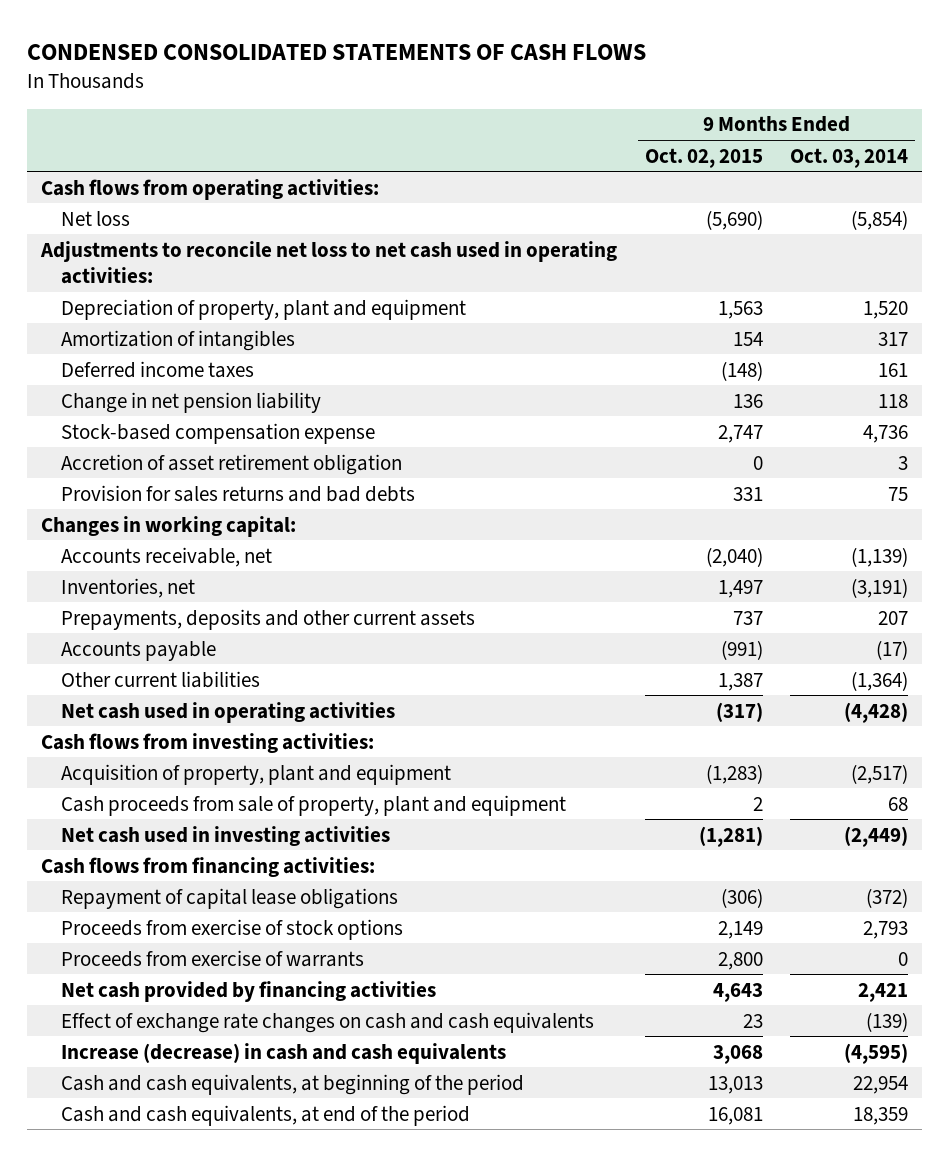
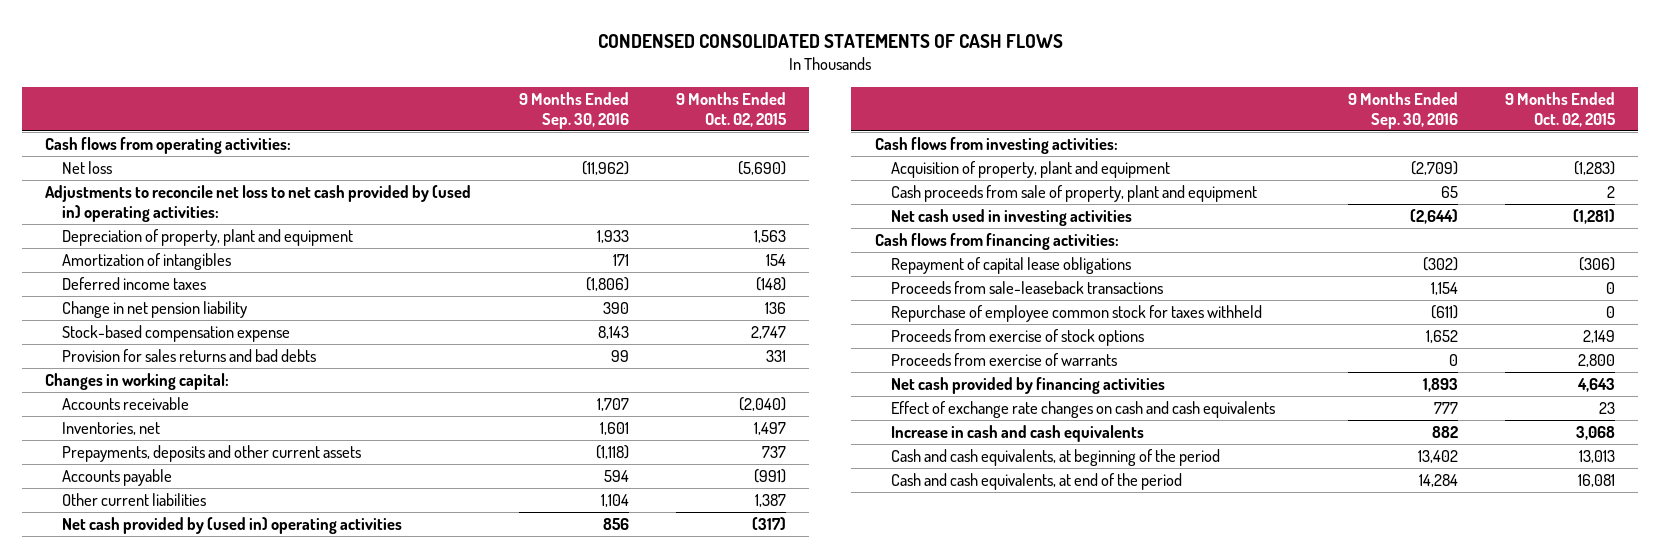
- | 9 Months Ended Oct. 02, 2015 | 9 Months Ended Oct. 03, 2014
+ | 9 Months Ended Sep. 30, 2016 | 9 Months Ended Oct. 02, 2015
- Adjustments to reconcile net loss to net cash used in operating activities:
+ Adjustments to reconcile net loss to net cash provided by (used in) operating activities:
- Accretion of asset retirement obligation | 0 | 3
- Accounts receivable, net | (2,040) | (1,139)
+ Accounts receivable | 1,707 | (2,040)
- Net cash used in operating activities | (317) | (4,428)
+ Net cash provided by (used in) operating activities | 856 | (317)
+ Proceeds from sale-leaseback transactions | 1,154 | 0
+ Repurchase of employee common stock for taxes withheld | (611) | 0
- Increase (decrease) in cash and cash equivalents | 3,068 | (4,595)
+ Increase in cash and cash equivalents | 882 | 3,068

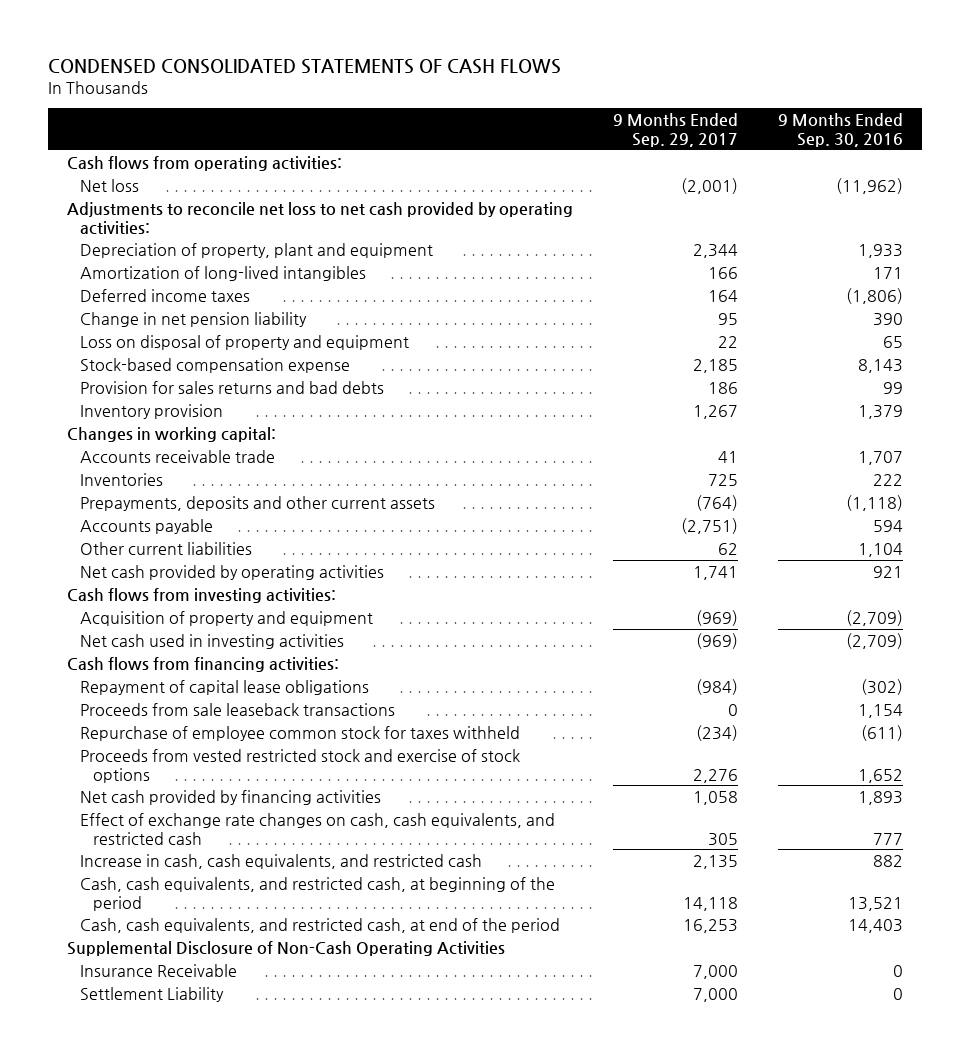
- | 9 Months Ended Sep. 30, 2016 | 9 Months Ended Oct. 02, 2015
+ | 9 Months Ended Sep. 29, 2017 | 9 Months Ended Sep. 30, 2016
- Adjustments to reconcile net loss to net cash provided by (used in) operating activities:
+ Adjustments to reconcile net loss to net cash provided by operating activities:
- Amortization of intangibles | 171 | 154
+ Amortization of long-lived intangibles | 166 | 171
+ Loss on disposal of property and equipment | 22 | 65
+ Inventory provision | 1,267 | 1,379
- Accounts receivable | 1,707 | (2,040)
- Inventories, net | 1,601 | 1,497
+ Accounts receivable trade | 41 | 1,707
+ Inventories | 725 | 222
- Net cash provided by (used in) operating activities | 856 | (317)
+ Net cash provided by operating activities | 1,741 | 921
- Acquisition of property, plant and equipment | (2,709) | (1,283)
- Cash proceeds from sale of property, plant and equipment | 65 | 2
- Net cash used in investing activities | (2,644) | (1,281)
+ Acquisition of property and equipment | (969) | (2,709)
+ Net cash used in investing activities | (969) | (2,709)
- Proceeds from sale-leaseback transactions | 1,154 | 0
+ Proceeds from sale leaseback transactions | 0 | 1,154
- Proceeds from exercise of stock options | 1,652 | 2,149
- Proceeds from exercise of warrants | 0 | 2,800
+ Proceeds from vested restricted stock and exercise of stock options | 2,276 | 1,652
- Effect of exchange rate changes on cash and cash equivalents | 777 | 23
- Increase in cash and cash equivalents | 882 | 3,068
- Cash and cash equivalents, at beginning of the period | 13,402 | 13,013
- Cash and cash equivalents, at end of the period | 14,284 | 16,081
+ Effect of exchange rate changes on cash, cash equivalents, and restricted cash | 305 | 777
+ Increase in cash, cash equivalents, and restricted cash | 2,135 | 882
+ Cash, cash equivalents, and restricted cash, at beginning of the period | 14,118 | 13,521
+ Cash, cash equivalents, and restricted cash, at end of the period | 16,253 | 14,403
+ Supplemental Disclosure of Non-Cash Operating Activities
+ Insurance Receivable | 7,000 | 0
+ Settlement Liability | 7,000 | 0

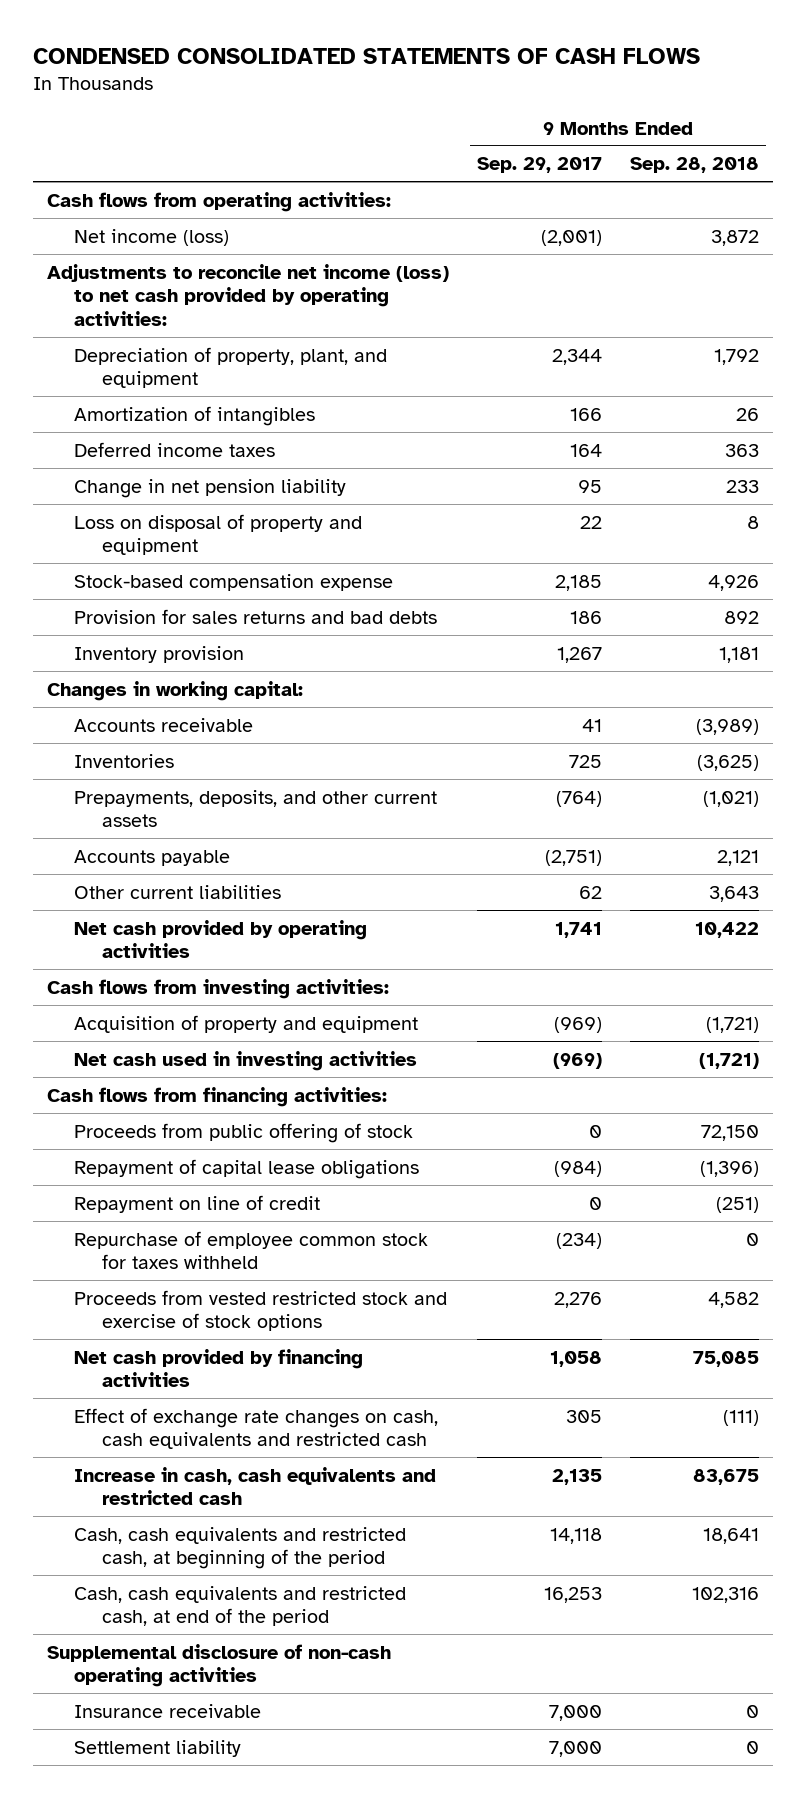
- | 9 Months Ended Sep. 29, 2017 | 9 Months Ended Sep. 30, 2016
+ | 9 Months Ended Sep. 29, 2017 | 9 Months Ended Sep. 28, 2018
- Net loss | (2,001) | (11,962)
- Adjustments to reconcile net loss to net cash provided by operating activities:
- Depreciation of property, plant and equipment | 2,344 | 1,933
- Amortization of long-lived intangibles | 166 | 171
+ Net income (loss) | (2,001) | 3,872
+ Adjustments to reconcile net income (loss) to net cash provided by operating activities:
+ Depreciation of property, plant, and equipment | 2,344 | 1,792
+ Amortization of intangibles | 166 | 26
- Accounts receivable trade | 41 | 1,707
+ Accounts receivable | 41 | (3,989)
- Prepayments, deposits and other current assets | (764) | (1,118)
+ Prepayments, deposits, and other current assets | (764) | (1,021)
+ Proceeds from public offering of stock | 0 | 72,150
- Proceeds from sale leaseback transactions | 0 | 1,154
+ Repayment on line of credit | 0 | (251)
- Effect of exchange rate changes on cash, cash equivalents, and restricted cash | 305 | 777
- Increase in cash, cash equivalents, and restricted cash | 2,135 | 882
- Cash, cash equivalents, and restricted cash, at beginning of the period | 14,118 | 13,521
- Cash, cash equivalents, and restricted cash, at end of the period | 16,253 | 14,403
- Supplemental Disclosure of Non-Cash Operating Activities
- Insurance Receivable | 7,000 | 0
- Settlement Liability | 7,000 | 0
+ Effect of exchange rate changes on cash, cash equivalents and restricted cash | 305 | (111)
+ Increase in cash, cash equivalents and restricted cash | 2,135 | 83,675
+ Cash, cash equivalents and restricted cash, at beginning of the period | 14,118 | 18,641
+ Cash, cash equivalents and restricted cash, at end of the period | 16,253 | 102,316
+ Supplemental disclosure of non-cash operating activities
+ Insurance receivable | 7,000 | 0
+ Settlement liability | 7,000 | 0

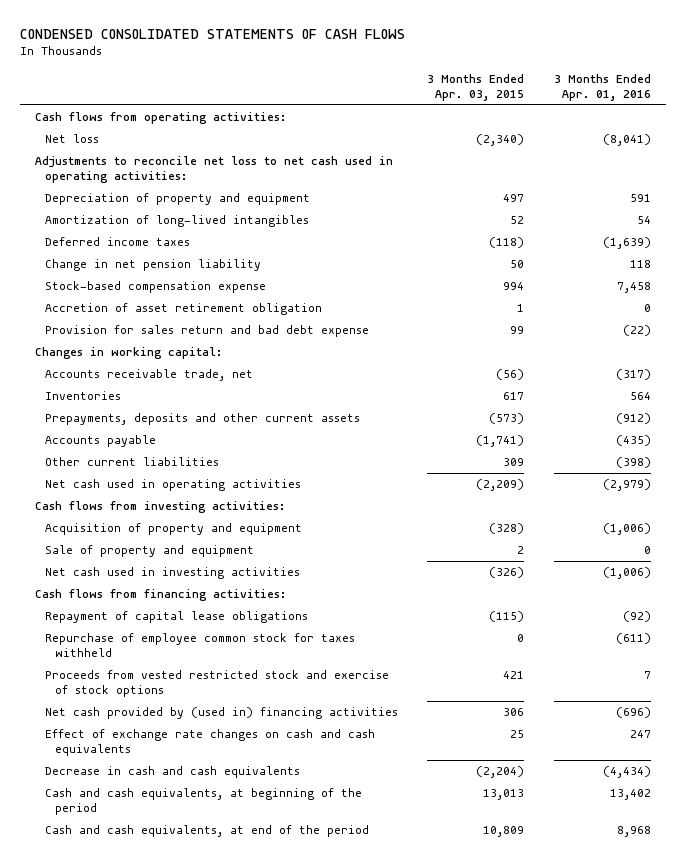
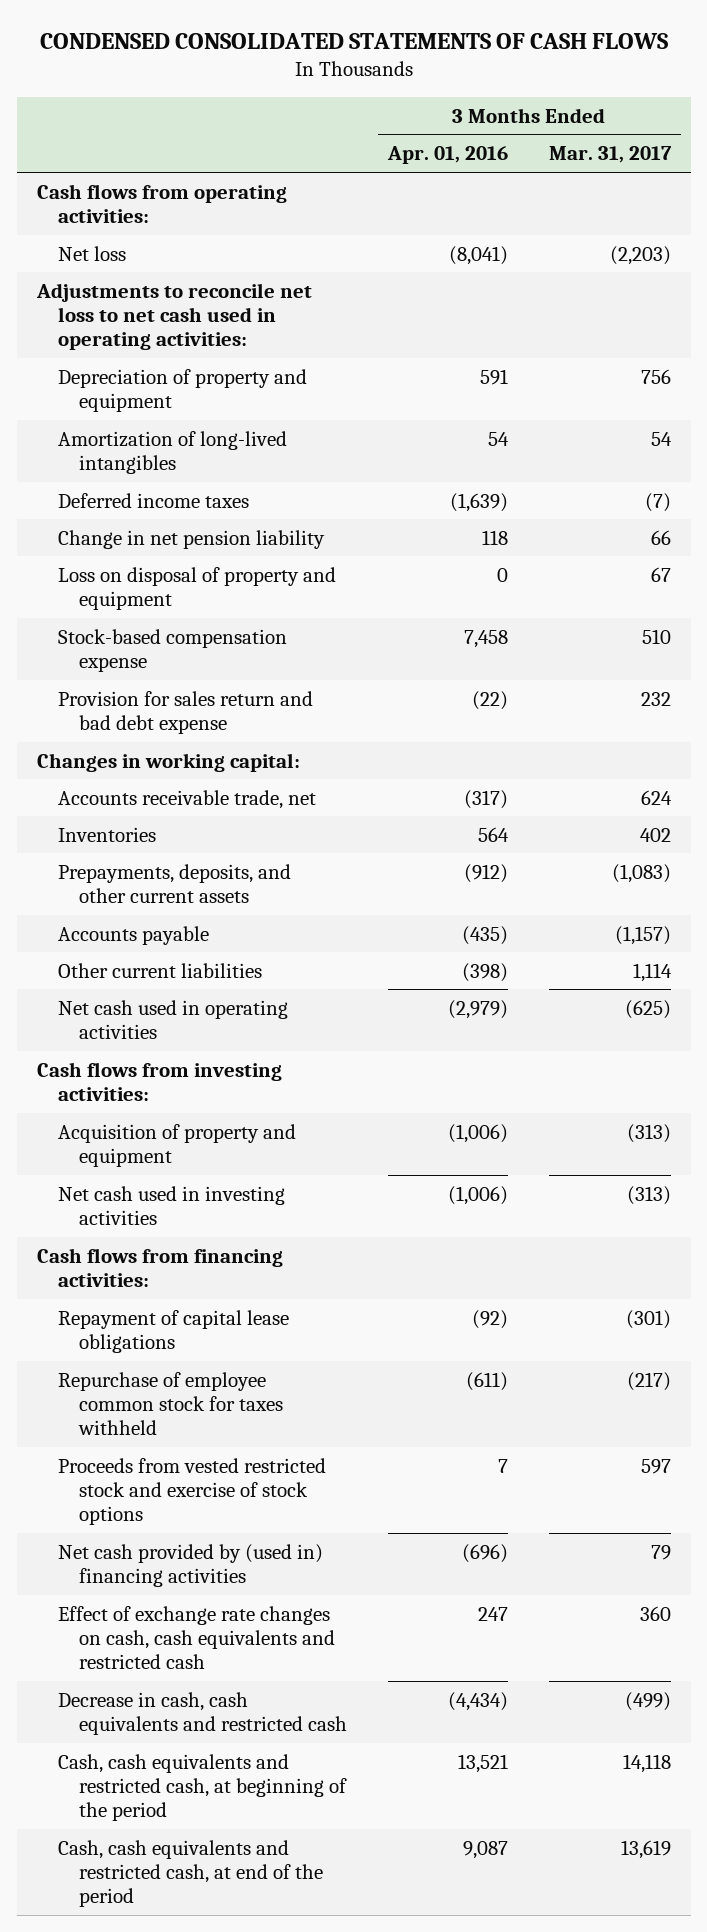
- | 3 Months Ended Apr. 03, 2015 | 3 Months Ended Apr. 01, 2016
+ | 3 Months Ended Apr. 01, 2016 | 3 Months Ended Mar. 31, 2017
+ Loss on disposal of property and equipment | 0 | 67
- Accretion of asset retirement obligation | 1 | 0
- Prepayments, deposits and other current assets | (573) | (912)
+ Prepayments, deposits, and other current assets | (912) | (1,083)
- Sale of property and equipment | 2 | 0
- Effect of exchange rate changes on cash and cash equivalents | 25 | 247
- Decrease in cash and cash equivalents | (2,204) | (4,434)
- Cash and cash equivalents, at beginning of the period | 13,013 | 13,402
- Cash and cash equivalents, at end of the period | 10,809 | 8,968
+ Effect of exchange rate changes on cash, cash equivalents and restricted cash | 247 | 360
+ Decrease in cash, cash equivalents and restricted cash | (4,434) | (499)
+ Cash, cash equivalents and restricted cash, at beginning of the period | 13,521 | 14,118
+ Cash, cash equivalents and restricted cash, at end of the period | 9,087 | 13,619

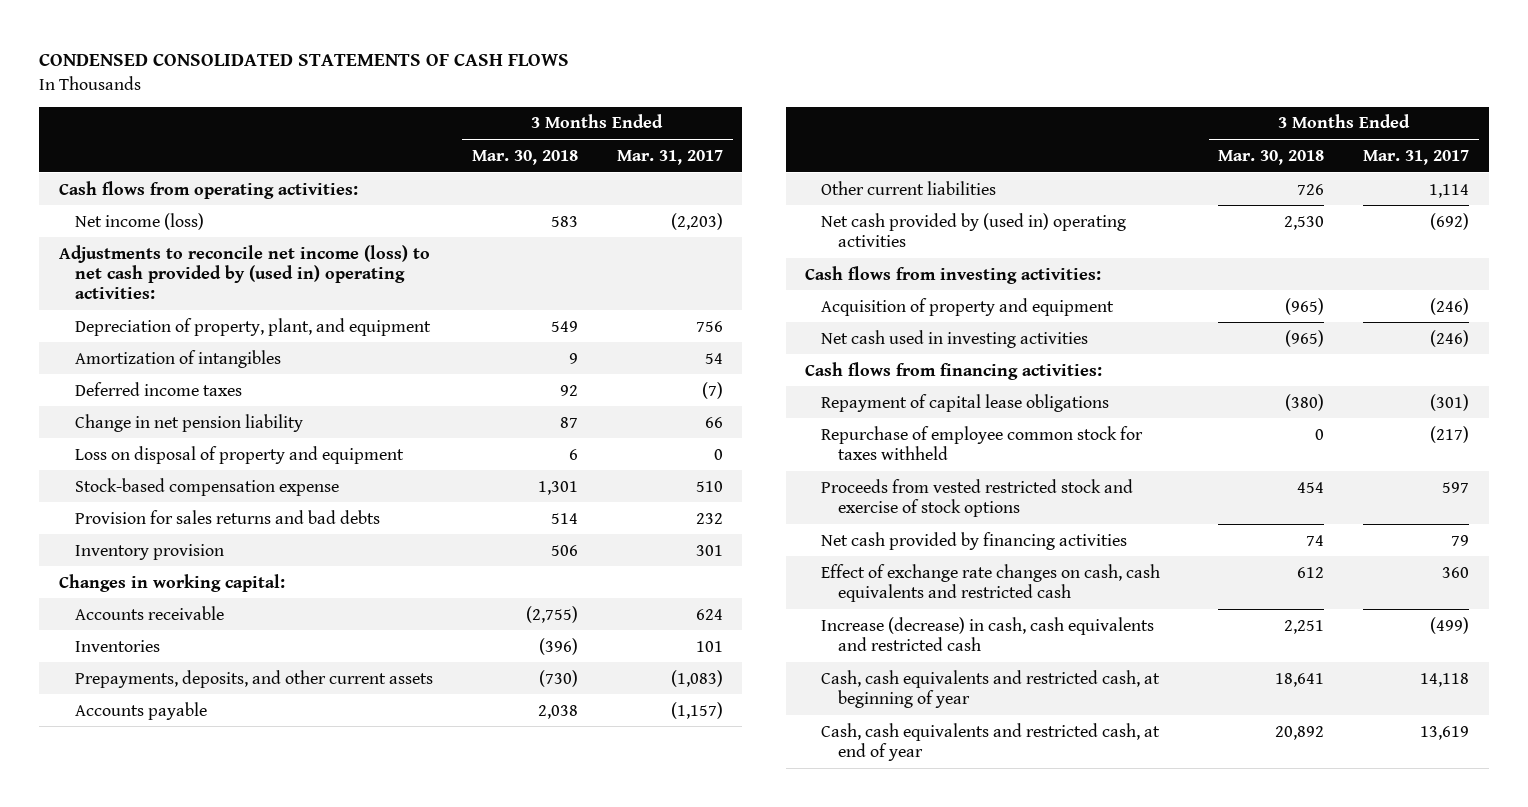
- | 3 Months Ended Apr. 01, 2016 | 3 Months Ended Mar. 31, 2017
+ | 3 Months Ended Mar. 30, 2018 | 3 Months Ended Mar. 31, 2017
- Net loss | (8,041) | (2,203)
- Adjustments to reconcile net loss to net cash used in operating activities:
- Depreciation of property and equipment | 591 | 756
- Amortization of long-lived intangibles | 54 | 54
+ Net income (loss) | 583 | (2,203)
+ Adjustments to reconcile net income (loss) to net cash provided by (used in) operating activities:
+ Depreciation of property, plant, and equipment | 549 | 756
+ Amortization of intangibles | 9 | 54
- Loss on disposal of property and equipment | 0 | 67
+ Loss on disposal of property and equipment | 6 | 0
- Provision for sales return and bad debt expense | (22) | 232
+ Provision for sales returns and bad debts | 514 | 232
+ Inventory provision | 506 | 301
- Accounts receivable trade, net | (317) | 624
- Inventories | 564 | 402
+ Accounts receivable | (2,755) | 624
+ Inventories | (396) | 101
- Net cash used in operating activities | (2,979) | (625)
+ Net cash provided by (used in) operating activities | 2,530 | (692)
- Acquisition of property and equipment | (1,006) | (313)
- Net cash used in investing activities | (1,006) | (313)
+ Acquisition of property and equipment | (965) | (246)
+ Net cash used in investing activities | (965) | (246)
- Net cash provided by (used in) financing activities | (696) | 79
+ Net cash provided by financing activities | 74 | 79
- Decrease in cash, cash equivalents and restricted cash | (4,434) | (499)
- Cash, cash equivalents and restricted cash, at beginning of the period | 13,521 | 14,118
- Cash, cash equivalents and restricted cash, at end of the period | 9,087 | 13,619
+ Increase (decrease) in cash, cash equivalents and restricted cash | 2,251 | (499)
+ Cash, cash equivalents and restricted cash, at beginning of year | 18,641 | 14,118
+ Cash, cash equivalents and restricted cash, at end of year | 20,892 | 13,619

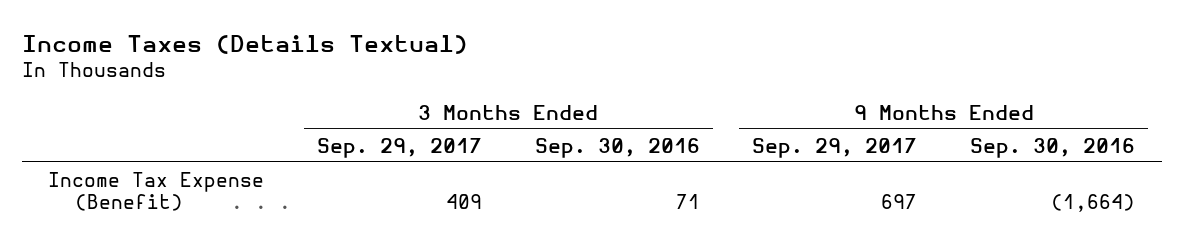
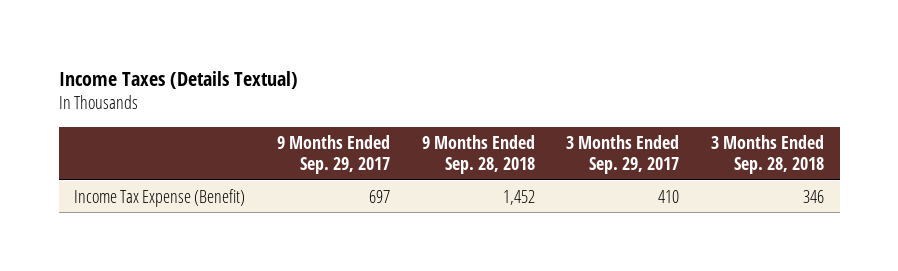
- | 3 Months Ended Sep. 29, 2017 | 3 Months Ended Sep. 30, 2016 | 9 Months Ended Sep. 29, 2017 | 9 Months Ended Sep. 30, 2016
+ | 9 Months Ended Sep. 29, 2017 | 9 Months Ended Sep. 28, 2018 | 3 Months Ended Sep. 29, 2017 | 3 Months Ended Sep. 28, 2018
- Income Tax Expense (Benefit) | 409 | 71 | 697 | (1,664)
+ Income Tax Expense (Benefit) | 697 | 1,452 | 410 | 346

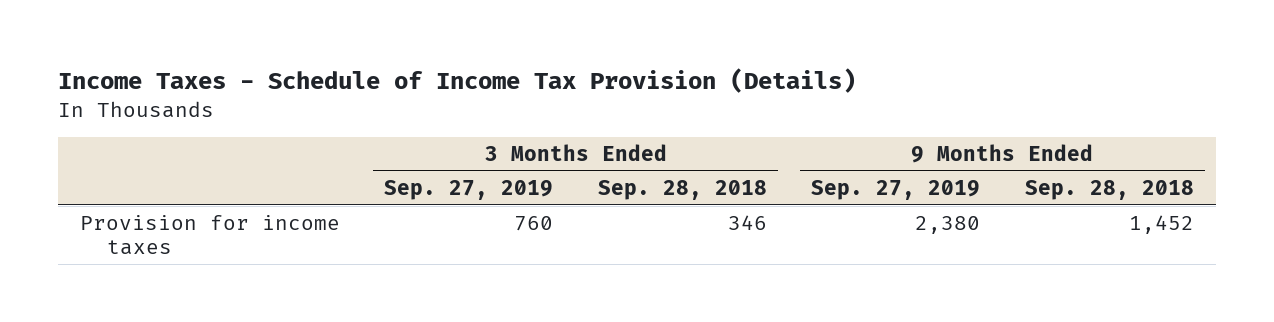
- Income Taxes (Details Textual)
+ Income Taxes - Schedule of Income Tax Provision (Details)
- | 9 Months Ended Sep. 29, 2017 | 9 Months Ended Sep. 28, 2018 | 3 Months Ended Sep. 29, 2017 | 3 Months Ended Sep. 28, 2018
+ | 3 Months Ended Sep. 27, 2019 | 3 Months Ended Sep. 28, 2018 | 9 Months Ended Sep. 27, 2019 | 9 Months Ended Sep. 28, 2018
- Income Tax Expense (Benefit) | 697 | 1,452 | 410 | 346
+ Provision for income taxes | 760 | 346 | 2,380 | 1,452

